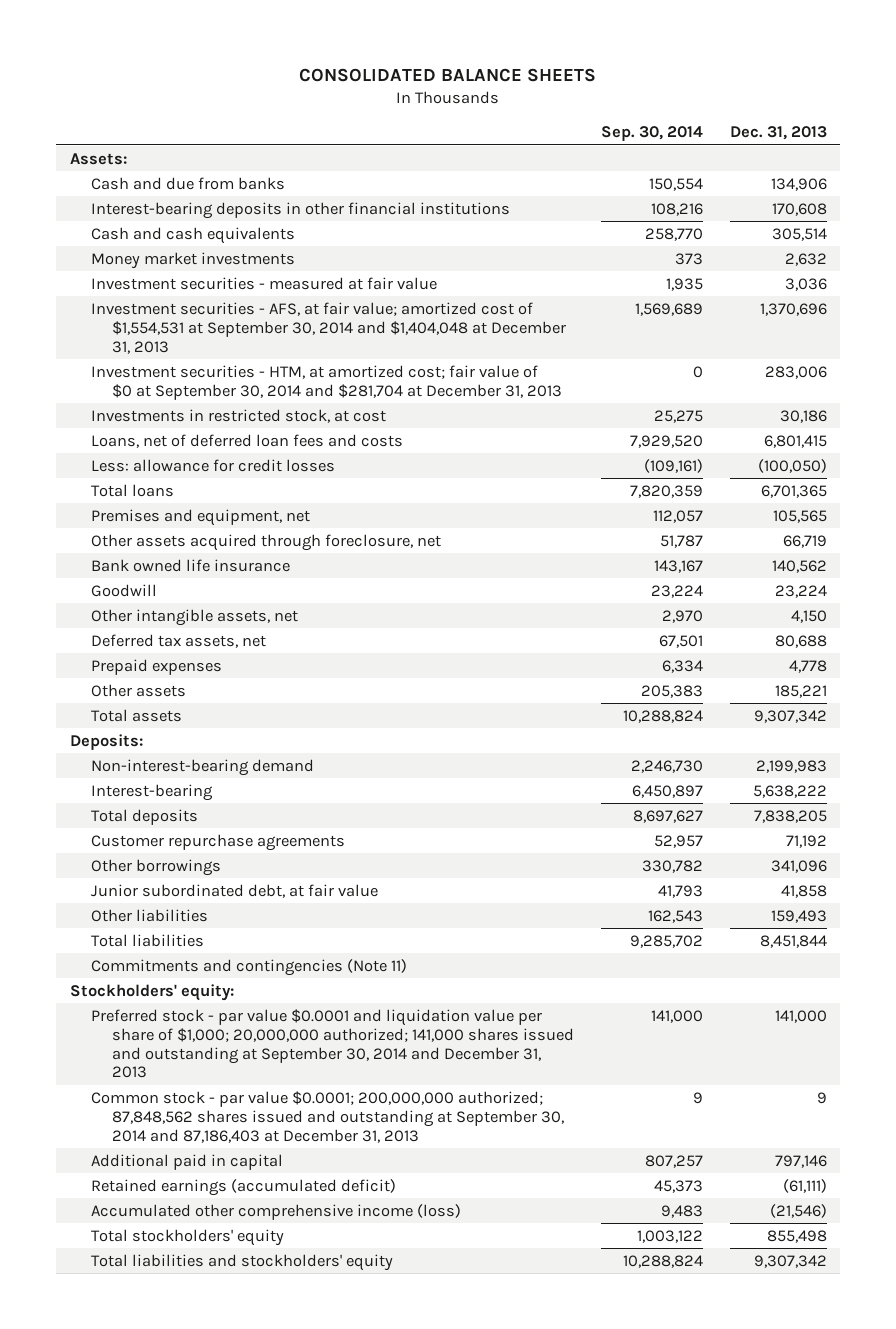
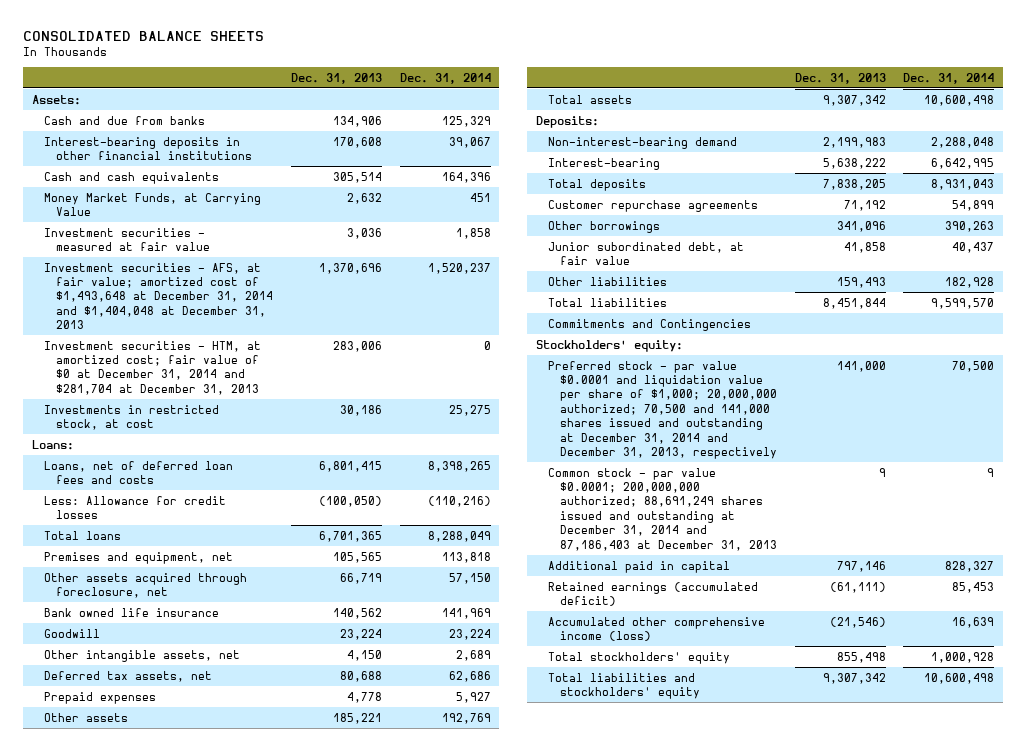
- | Sep. 30, 2014 | Dec. 31, 2013
+ | Dec. 31, 2013 | Dec. 31, 2014
- Money market investments | 373 | 2,632
+ Money Market Funds, at Carrying Value | 2,632 | 451
- Investment securities - AFS, at fair value; amortized cost of $1,554,531 at September 30, 2014 and $1,404,048 at December 31, 2013 | 1,569,689 | 1,370,696
- Investment securities - HTM, at amortized cost; fair value of $0 at September 30, 2014 and $281,704 at December 31, 2013 | 0 | 283,006
+ Investment securities - AFS, at fair value; amortized cost of $1,493,648 at December 31, 2014 and $1,404,048 at December 31, 2013 | 1,370,696 | 1,520,237
+ Investment securities - HTM, at amortized cost; fair value of $0 at December 31, 2014 and $281,704 at December 31, 2013 | 283,006 | 0
+ Loans:
- Less: allowance for credit losses | (109,161) | (100,050)
+ Less: Allowance for credit losses | (100,050) | (110,216)
- Commitments and contingencies (Note 11)
+ Commitments and Contingencies
- Preferred stock - par value $0.0001 and liquidation value per share of $1,000; 20,000,000 authorized; 141,000 shares issued and outstanding at September 30, 2014 and December 31, 2013 | 141,000 | 141,000
- Common stock - par value $0.0001; 200,000,000 authorized; 87,848,562 shares issued and outstanding at September 30, 2014 and 87,186,403 at December 31, 2013 | 9 | 9
+ Preferred stock - par value $0.0001 and liquidation value per share of $1,000; 20,000,000 authorized; 70,500 and 141,000 shares issued and outstanding at December 31, 2014 and December 31, 2013, respectively | 141,000 | 70,500
+ Common stock - par value $0.0001; 200,000,000 authorized; 88,691,249 shares issued and outstanding at December 31, 2014 and 87,186,403 at December 31, 2013 | 9 | 9

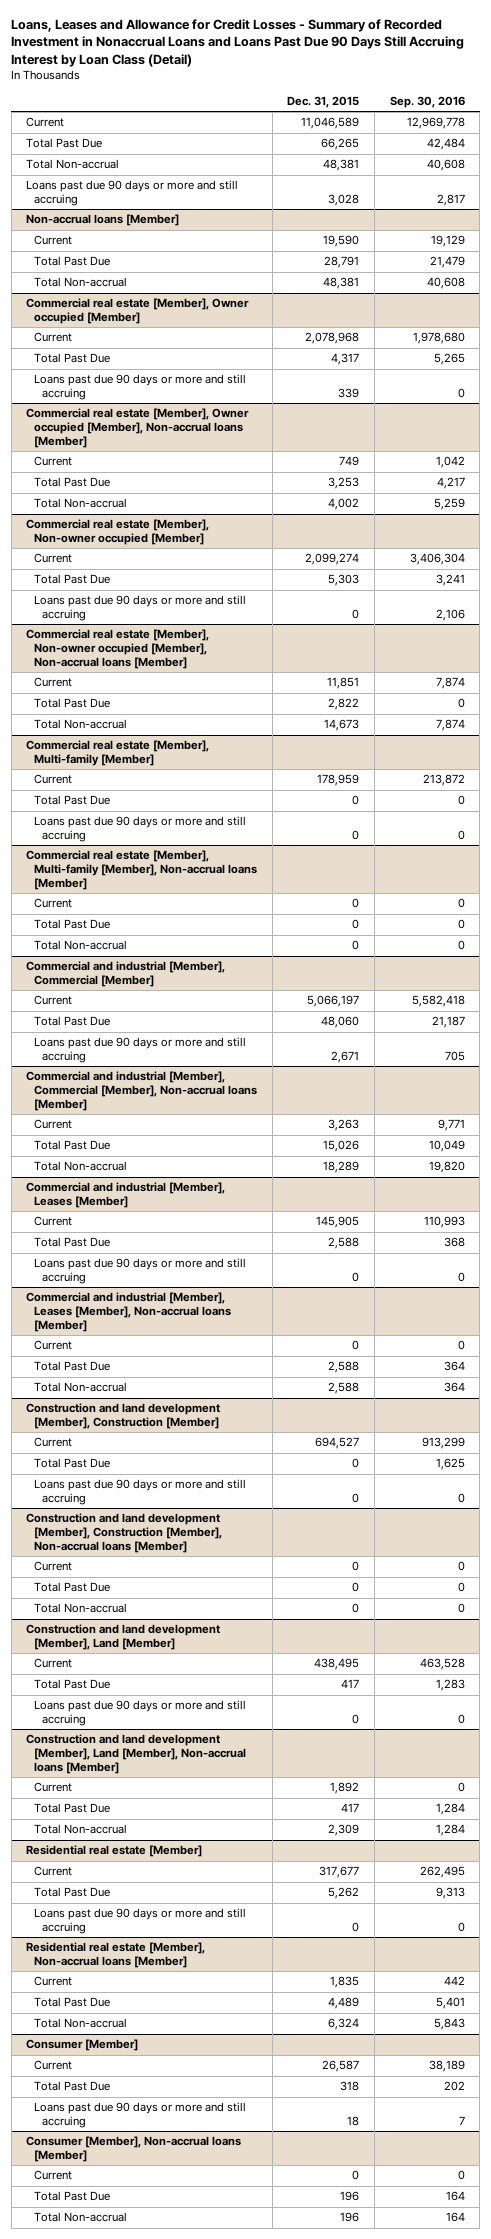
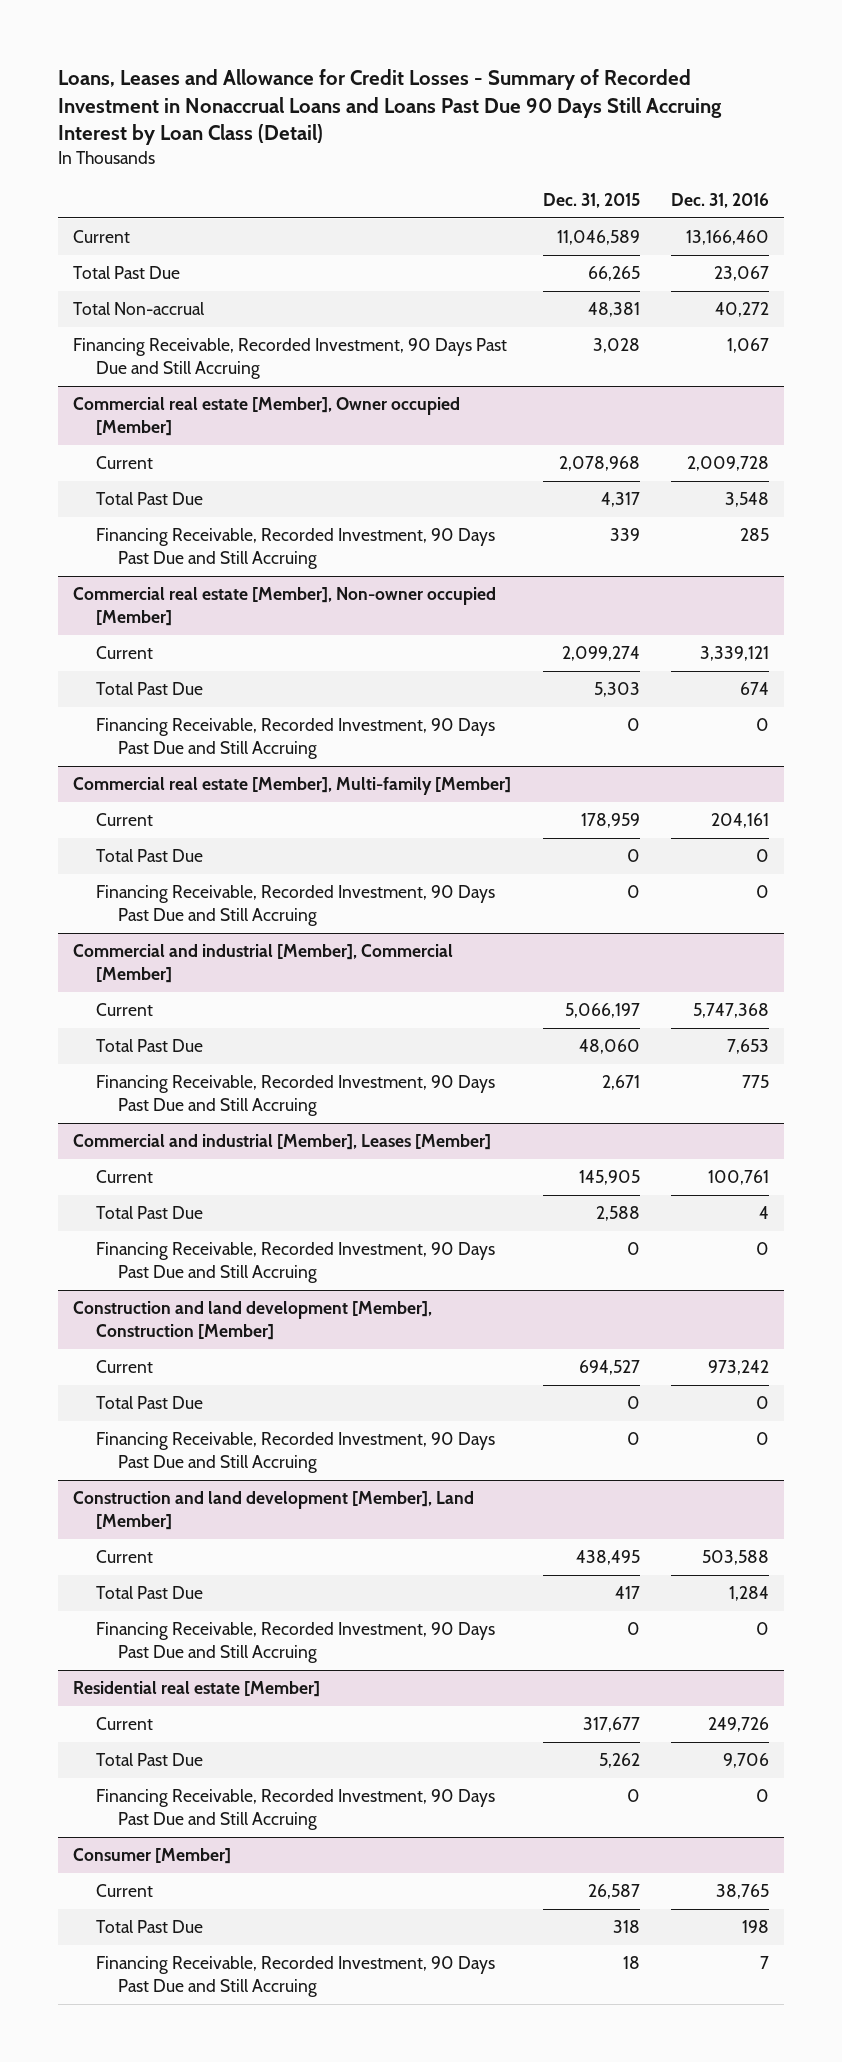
- | Dec. 31, 2015 | Sep. 30, 2016
+ | Dec. 31, 2015 | Dec. 31, 2016
- Loans past due 90 days or more and still accruing | 3,028 | 2,817
- Non-accrual loans [Member]
- Current | 19,590 | 19,129
- Total Past Due | 28,791 | 21,479
- Total Non-accrual | 48,381 | 40,608
+ Financing Receivable, Recorded Investment, 90 Days Past Due and Still Accruing | 3,028 | 1,067
@ Commercial real estate [Member], Owner occupied [Member]
- Loans past due 90 days or more and still accruing | 339 | 0
- Commercial real estate [Member], Owner occupied [Member], Non-accrual loans [Member]
- Current | 749 | 1,042
- Total Past Due | 3,253 | 4,217
- Total Non-accrual | 4,002 | 5,259
@ Commercial real estate [Member], Owner occupied [Member]
+ Financing Receivable, Recorded Investment, 90 Days Past Due and Still Accruing | 339 | 285
@ Commercial real estate [Member], Non-owner occupied [Member]
- Loans past due 90 days or more and still accruing | 0 | 2,106
- Commercial real estate [Member], Non-owner occupied [Member], Non-accrual loans [Member]
- Current | 11,851 | 7,874
- Total Past Due | 2,822 | 0
- Total Non-accrual | 14,673 | 7,874
@ Commercial real estate [Member], Non-owner occupied [Member]
+ Financing Receivable, Recorded Investment, 90 Days Past Due and Still Accruing | 0 | 0
@ Commercial real estate [Member], Multi-family [Member]
- Loans past due 90 days or more and still accruing | 0 | 0
- Commercial real estate [Member], Multi-family [Member], Non-accrual loans [Member]
- Current | 0 | 0
- Total Past Due | 0 | 0
- Total Non-accrual | 0 | 0
@ Commercial real estate [Member], Multi-family [Member]
+ Financing Receivable, Recorded Investment, 90 Days Past Due and Still Accruing | 0 | 0
@ Commercial and industrial [Member], Commercial [Member]
- Loans past due 90 days or more and still accruing | 2,671 | 705
- Commercial and industrial [Member], Commercial [Member], Non-accrual loans [Member]
- Current | 3,263 | 9,771
- Total Past Due | 15,026 | 10,049
- Total Non-accrual | 18,289 | 19,820
@ Commercial and industrial [Member], Commercial [Member]
+ Financing Receivable, Recorded Investment, 90 Days Past Due and Still Accruing | 2,671 | 775
@ Commercial and industrial [Member], Leases [Member]
- Loans past due 90 days or more and still accruing | 0 | 0
- Commercial and industrial [Member], Leases [Member], Non-accrual loans [Member]
- Current | 0 | 0
- Total Past Due | 2,588 | 364
- Total Non-accrual | 2,588 | 364
@ Commercial and industrial [Member], Leases [Member]
+ Financing Receivable, Recorded Investment, 90 Days Past Due and Still Accruing | 0 | 0
@ Construction and land development [Member], Construction [Member]
- Loans past due 90 days or more and still accruing | 0 | 0
- Construction and land development [Member], Construction [Member], Non-accrual loans [Member]
- Current | 0 | 0
- Total Past Due | 0 | 0
- Total Non-accrual | 0 | 0
@ Construction and land development [Member], Construction [Member]
+ Financing Receivable, Recorded Investment, 90 Days Past Due and Still Accruing | 0 | 0
@ Construction and land development [Member], Land [Member]
- Loans past due 90 days or more and still accruing | 0 | 0
- Construction and land development [Member], Land [Member], Non-accrual loans [Member]
- Current | 1,892 | 0
- Total Past Due | 417 | 1,284
- Total Non-accrual | 2,309 | 1,284
@ Construction and land development [Member], Land [Member]
+ Financing Receivable, Recorded Investment, 90 Days Past Due and Still Accruing | 0 | 0
@ Residential real estate [Member]
- Loans past due 90 days or more and still accruing | 0 | 0
- Residential real estate [Member], Non-accrual loans [Member]
- Current | 1,835 | 442
- Total Past Due | 4,489 | 5,401
- Total Non-accrual | 6,324 | 5,843
@ Residential real estate [Member]
+ Financing Receivable, Recorded Investment, 90 Days Past Due and Still Accruing | 0 | 0
@ Consumer [Member]
- Loans past due 90 days or more and still accruing | 18 | 7
- Consumer [Member], Non-accrual loans [Member]
- Current | 0 | 0
- Total Past Due | 196 | 164
- Total Non-accrual | 196 | 164
@ Consumer [Member]
+ Financing Receivable, Recorded Investment, 90 Days Past Due and Still Accruing | 18 | 7

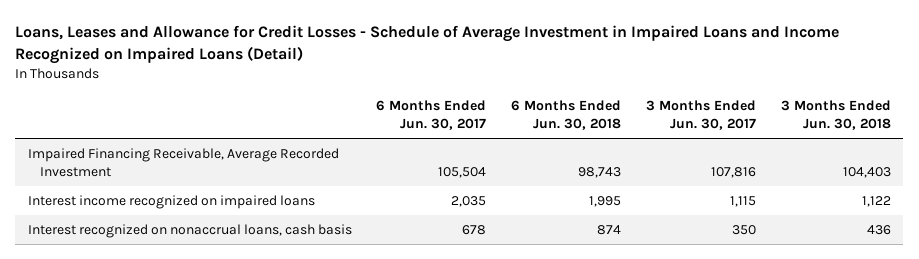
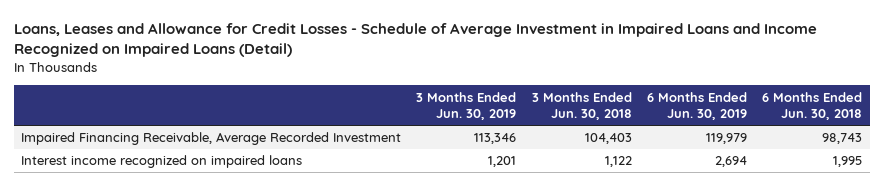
- | 6 Months Ended Jun. 30, 2017 | 6 Months Ended Jun. 30, 2018 | 3 Months Ended Jun. 30, 2017 | 3 Months Ended Jun. 30, 2018
+ | 3 Months Ended Jun. 30, 2019 | 3 Months Ended Jun. 30, 2018 | 6 Months Ended Jun. 30, 2019 | 6 Months Ended Jun. 30, 2018
- Interest recognized on nonaccrual loans, cash basis | 678 | 874 | 350 | 436

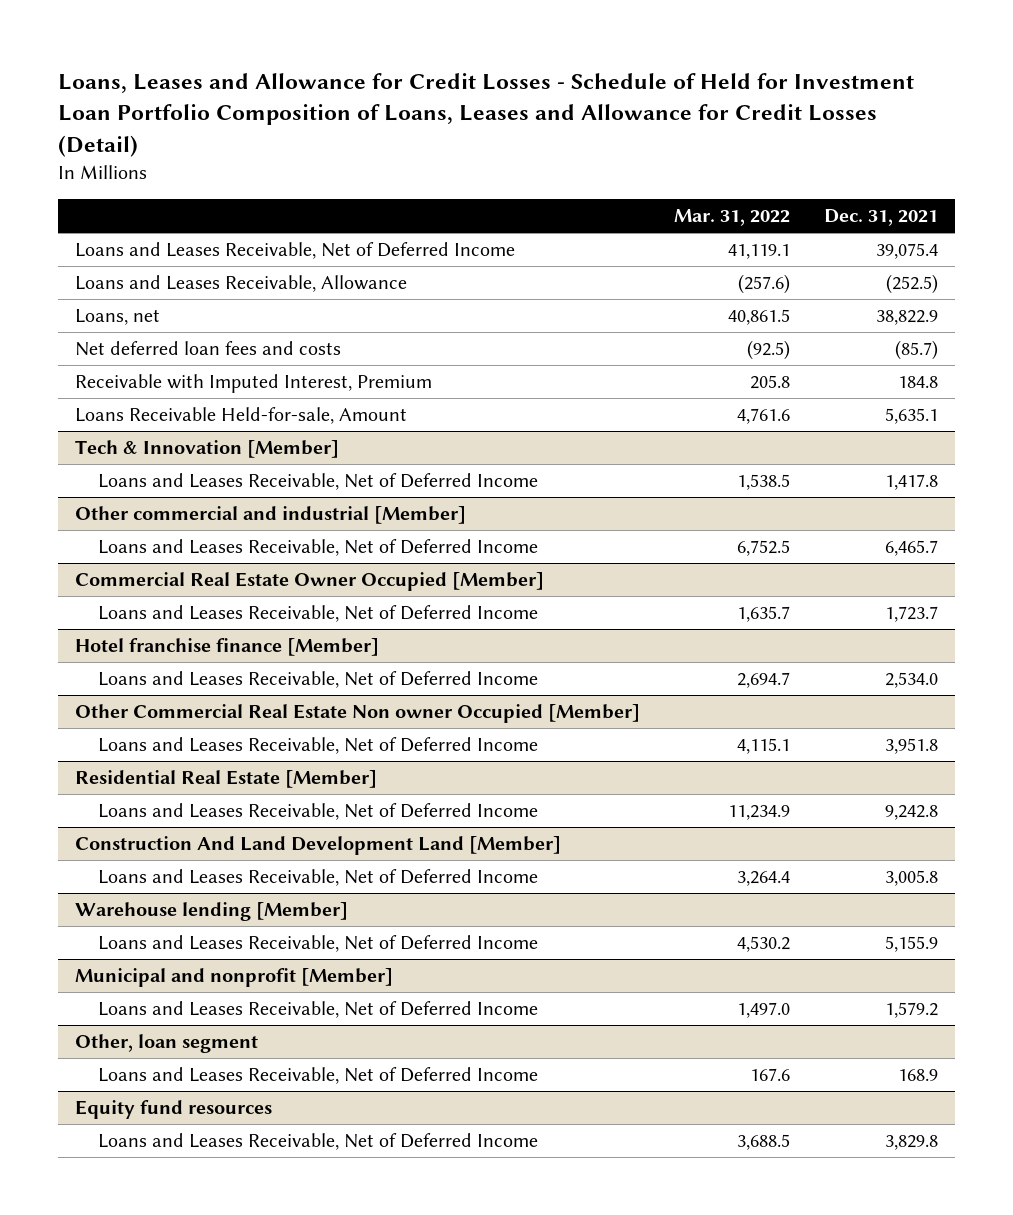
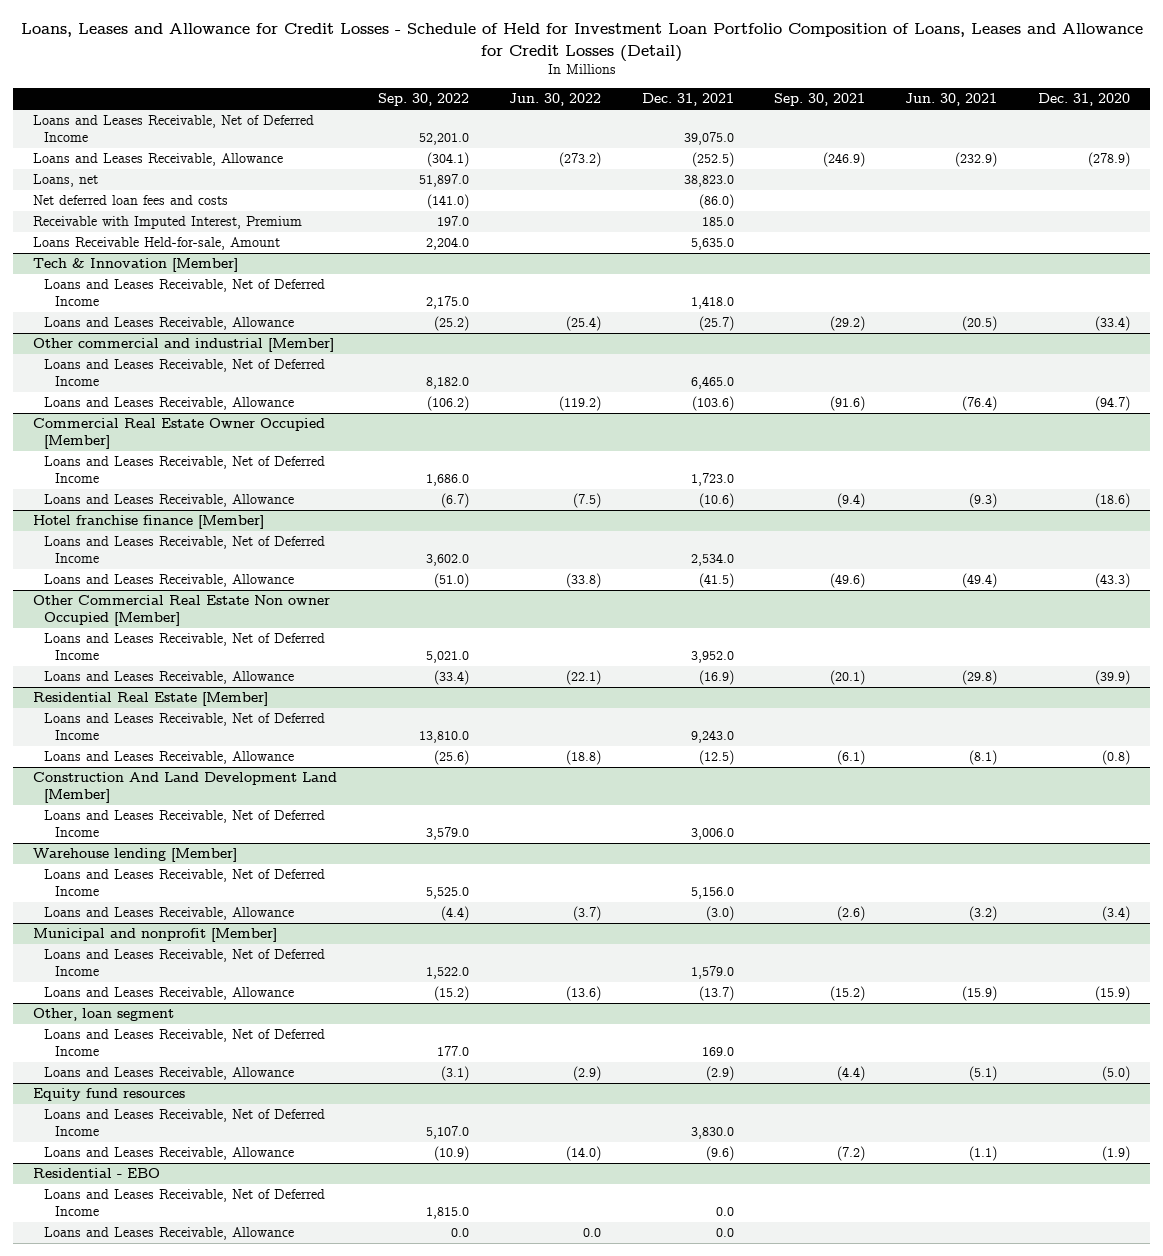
- | Mar. 31, 2022 | Dec. 31, 2021
+ | Sep. 30, 2022 | Jun. 30, 2022 | Dec. 31, 2021 | Sep. 30, 2021 | Jun. 30, 2021 | Dec. 31, 2020
- Loans and Leases Receivable, Net of Deferred Income | 41,119.1 | 39,075.4
+ Loans and Leases Receivable, Net of Deferred Income | 52,201.0 | | 39,075.0 | | |
- Loans, net | 40,861.5 | 38,822.9
- Net deferred loan fees and costs | (92.5) | (85.7)
- Receivable with Imputed Interest, Premium | 205.8 | 184.8
- Loans Receivable Held-for-sale, Amount | 4,761.6 | 5,635.1
+ Loans, net | 51,897.0 | | 38,823.0 | | |
+ Net deferred loan fees and costs | (141.0) | | (86.0) | | |
+ Receivable with Imputed Interest, Premium | 197.0 | | 185.0 | | |
+ Loans Receivable Held-for-sale, Amount | 2,204.0 | | 5,635.0 | | |
@ Tech & Innovation [Member]
- Loans and Leases Receivable, Net of Deferred Income | 1,538.5 | 1,417.8
+ Loans and Leases Receivable, Net of Deferred Income | 2,175.0 | | 1,418.0 | | |
+ Loans and Leases Receivable, Allowance | (25.2) | (25.4) | (25.7) | (29.2) | (20.5) | (33.4)
@ Other commercial and industrial [Member]
- Loans and Leases Receivable, Net of Deferred Income | 6,752.5 | 6,465.7
+ Loans and Leases Receivable, Net of Deferred Income | 8,182.0 | | 6,465.0 | | |
+ Loans and Leases Receivable, Allowance | (106.2) | (119.2) | (103.6) | (91.6) | (76.4) | (94.7)
@ Commercial Real Estate Owner Occupied [Member]
- Loans and Leases Receivable, Net of Deferred Income | 1,635.7 | 1,723.7
+ Loans and Leases Receivable, Net of Deferred Income | 1,686.0 | | 1,723.0 | | |
+ Loans and Leases Receivable, Allowance | (6.7) | (7.5) | (10.6) | (9.4) | (9.3) | (18.6)
@ Hotel franchise finance [Member]
+ Loans and Leases Receivable, Allowance | (51.0) | (33.8) | (41.5) | (49.6) | (49.4) | (43.3)
@ Other Commercial Real Estate Non owner Occupied [Member]
- Loans and Leases Receivable, Net of Deferred Income | 4,115.1 | 3,951.8
+ Loans and Leases Receivable, Net of Deferred Income | 5,021.0 | | 3,952.0 | | |
+ Loans and Leases Receivable, Allowance | (33.4) | (22.1) | (16.9) | (20.1) | (29.8) | (39.9)
@ Residential Real Estate [Member]
- Loans and Leases Receivable, Net of Deferred Income | 11,234.9 | 9,242.8
+ Loans and Leases Receivable, Net of Deferred Income | 13,810.0 | | 9,243.0 | | |
+ Loans and Leases Receivable, Allowance | (25.6) | (18.8) | (12.5) | (6.1) | (8.1) | (0.8)
@ Construction And Land Development Land [Member]
- Loans and Leases Receivable, Net of Deferred Income | 3,264.4 | 3,005.8
+ Loans and Leases Receivable, Net of Deferred Income | 3,579.0 | | 3,006.0 | | |
@ Warehouse lending [Member]
- Loans and Leases Receivable, Net of Deferred Income | 4,530.2 | 5,155.9
+ Loans and Leases Receivable, Net of Deferred Income | 5,525.0 | | 5,156.0 | | |
+ Loans and Leases Receivable, Allowance | (4.4) | (3.7) | (3.0) | (2.6) | (3.2) | (3.4)
@ Municipal and nonprofit [Member]
- Loans and Leases Receivable, Net of Deferred Income | 1,497.0 | 1,579.2
+ Loans and Leases Receivable, Net of Deferred Income | 1,522.0 | | 1,579.0 | | |
+ Loans and Leases Receivable, Allowance | (15.2) | (13.6) | (13.7) | (15.2) | (15.9) | (15.9)
@ Other, loan segment
- Loans and Leases Receivable, Net of Deferred Income | 167.6 | 168.9
+ Loans and Leases Receivable, Net of Deferred Income | 177.0 | | 169.0 | | |
+ Loans and Leases Receivable, Allowance | (3.1) | (2.9) | (2.9) | (4.4) | (5.1) | (5.0)
@ Equity fund resources
- Loans and Leases Receivable, Net of Deferred Income | 3,688.5 | 3,829.8
+ Loans and Leases Receivable, Net of Deferred Income | 5,107.0 | | 3,830.0 | | |
+ Loans and Leases Receivable, Allowance | (10.9) | (14.0) | (9.6) | (7.2) | (1.1) | (1.9)
+ Residential - EBO
+ Loans and Leases Receivable, Net of Deferred Income | 1,815.0 | | 0.0 | | |
+ Loans and Leases Receivable, Allowance | 0.0 | 0.0 | 0.0 | | |

